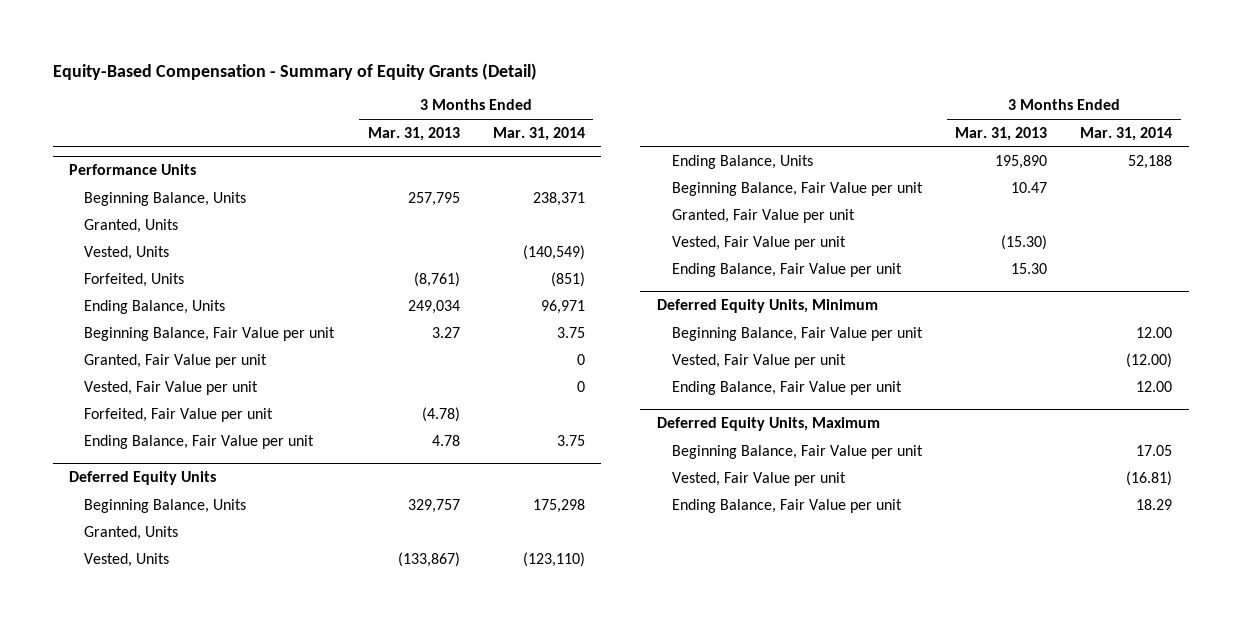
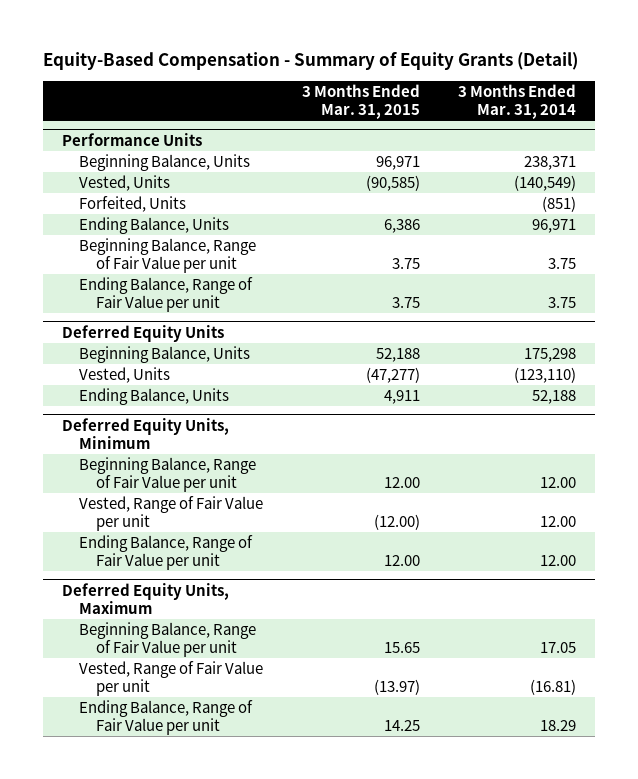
- | 3 Months Ended Mar. 31, 2013 | 3 Months Ended Mar. 31, 2014
+ | 3 Months Ended Mar. 31, 2015 | 3 Months Ended Mar. 31, 2014
@ Performance Units
- Granted, Units
- Beginning Balance, Fair Value per unit | 3.27 | 3.75
- Granted, Fair Value per unit | | 0
- Vested, Fair Value per unit | | 0
- Forfeited, Fair Value per unit | (4.78) |
- Ending Balance, Fair Value per unit | 4.78 | 3.75
+ Beginning Balance, Range of Fair Value per unit | 3.75 | 3.75
+ Ending Balance, Range of Fair Value per unit | 3.75 | 3.75
@ Deferred Equity Units
- Granted, Units
- Beginning Balance, Fair Value per unit | 10.47 |
- Granted, Fair Value per unit
- Vested, Fair Value per unit | (15.30) |
- Ending Balance, Fair Value per unit | 15.30 |
@ Deferred Equity Units, Minimum
- Beginning Balance, Fair Value per unit | | 12.00
- Vested, Fair Value per unit | | (12.00)
- Ending Balance, Fair Value per unit | | 12.00
+ Beginning Balance, Range of Fair Value per unit | 12.00 | 12.00
+ Vested, Range of Fair Value per unit | (12.00) | 12.00
+ Ending Balance, Range of Fair Value per unit | 12.00 | 12.00
@ Deferred Equity Units, Maximum
- Beginning Balance, Fair Value per unit | | 17.05
- Vested, Fair Value per unit | | (16.81)
- Ending Balance, Fair Value per unit | | 18.29
+ Beginning Balance, Range of Fair Value per unit | 15.65 | 17.05
+ Vested, Range of Fair Value per unit | (13.97) | (16.81)
+ Ending Balance, Range of Fair Value per unit | 14.25 | 18.29

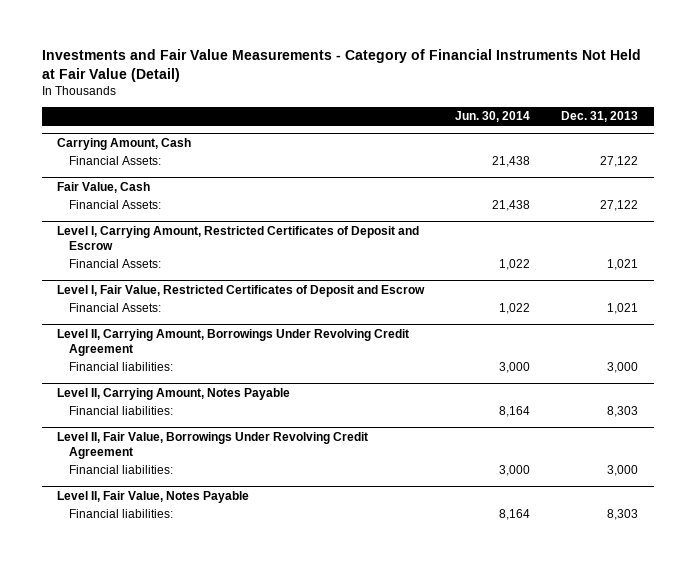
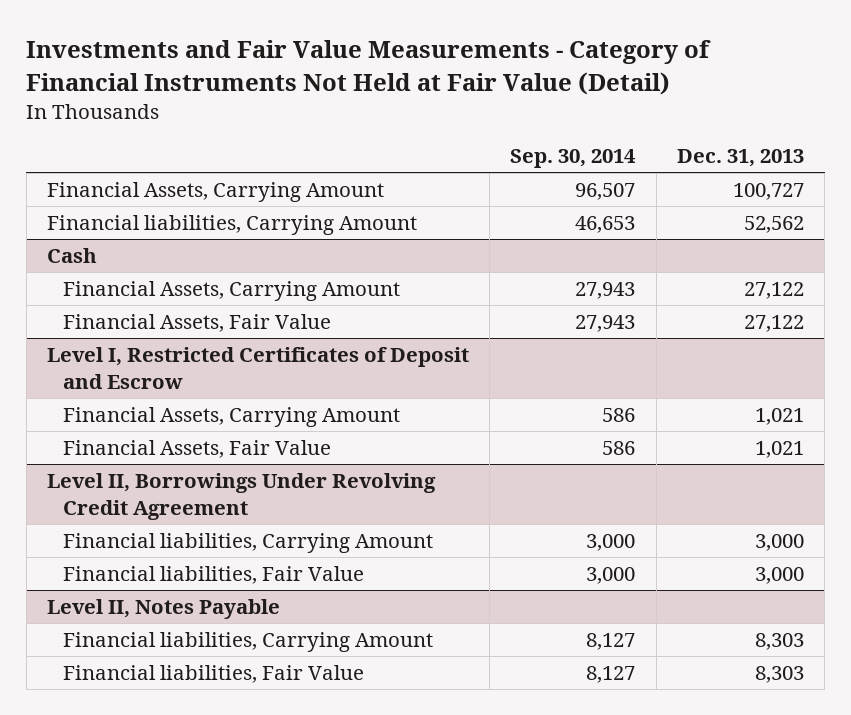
- | Jun. 30, 2014 | Dec. 31, 2013
+ | Sep. 30, 2014 | Dec. 31, 2013
- Carrying Amount, Cash
- Financial Assets: | 21,438 | 27,122
- Fair Value, Cash
- Financial Assets: | 21,438 | 27,122
- Level I, Carrying Amount, Restricted Certificates of Deposit and Escrow
- Financial Assets: | 1,022 | 1,021
- Level I, Fair Value, Restricted Certificates of Deposit and Escrow
- Financial Assets: | 1,022 | 1,021
- Level II, Carrying Amount, Borrowings Under Revolving Credit Agreement
- Financial liabilities: | 3,000 | 3,000
- Level II, Carrying Amount, Notes Payable
- Financial liabilities: | 8,164 | 8,303
- Level II, Fair Value, Borrowings Under Revolving Credit Agreement
- Financial liabilities: | 3,000 | 3,000
- Level II, Fair Value, Notes Payable
- Financial liabilities: | 8,164 | 8,303
+ Financial Assets, Carrying Amount | 96,507 | 100,727
+ Financial liabilities, Carrying Amount | 46,653 | 52,562
+ Cash
+ Financial Assets, Carrying Amount | 27,943 | 27,122
+ Financial Assets, Fair Value | 27,943 | 27,122
+ Level I, Restricted Certificates of Deposit and Escrow
+ Financial Assets, Carrying Amount | 586 | 1,021
+ Financial Assets, Fair Value | 586 | 1,021
+ Level II, Borrowings Under Revolving Credit Agreement
+ Financial liabilities, Carrying Amount | 3,000 | 3,000
+ Financial liabilities, Fair Value | 3,000 | 3,000
+ Level II, Notes Payable
+ Financial liabilities, Carrying Amount | 8,127 | 8,303
+ Financial liabilities, Fair Value | 8,127 | 8,303

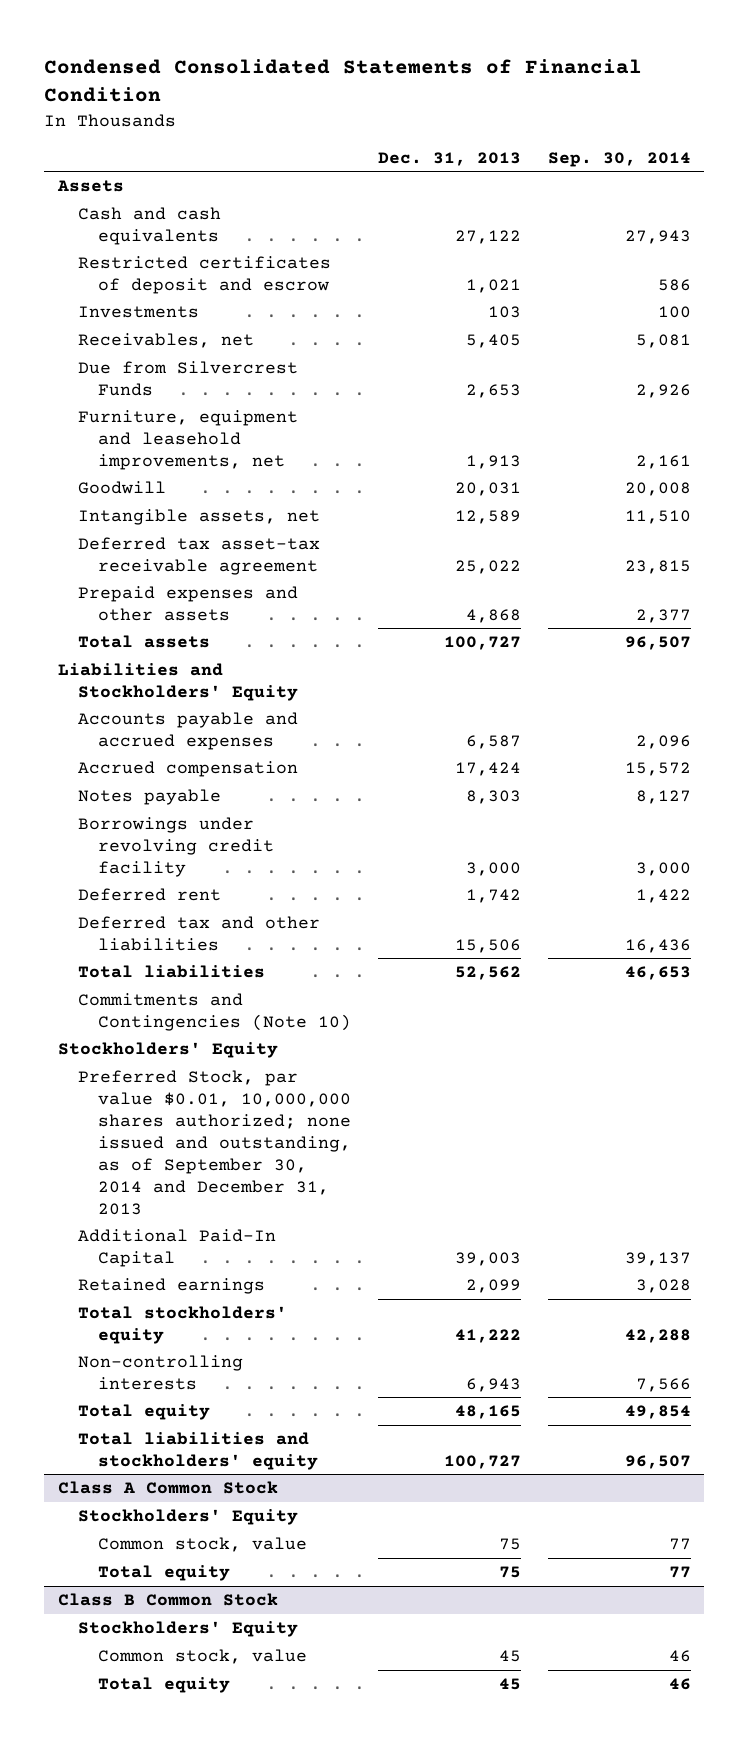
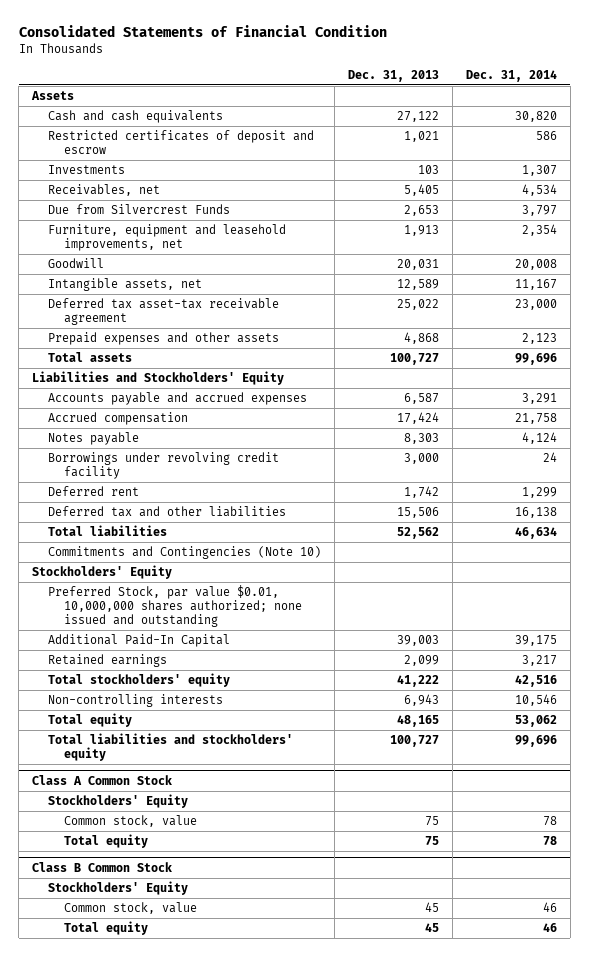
- Condensed Consolidated Statements of Financial Condition
+ Consolidated Statements of Financial Condition
- | Dec. 31, 2013 | Sep. 30, 2014
+ | Dec. 31, 2013 | Dec. 31, 2014
- Preferred Stock, par value $0.01, 10,000,000 shares authorized; none issued and outstanding, as of September 30, 2014 and December 31, 2013
+ Preferred Stock, par value $0.01, 10,000,000 shares authorized; none issued and outstanding

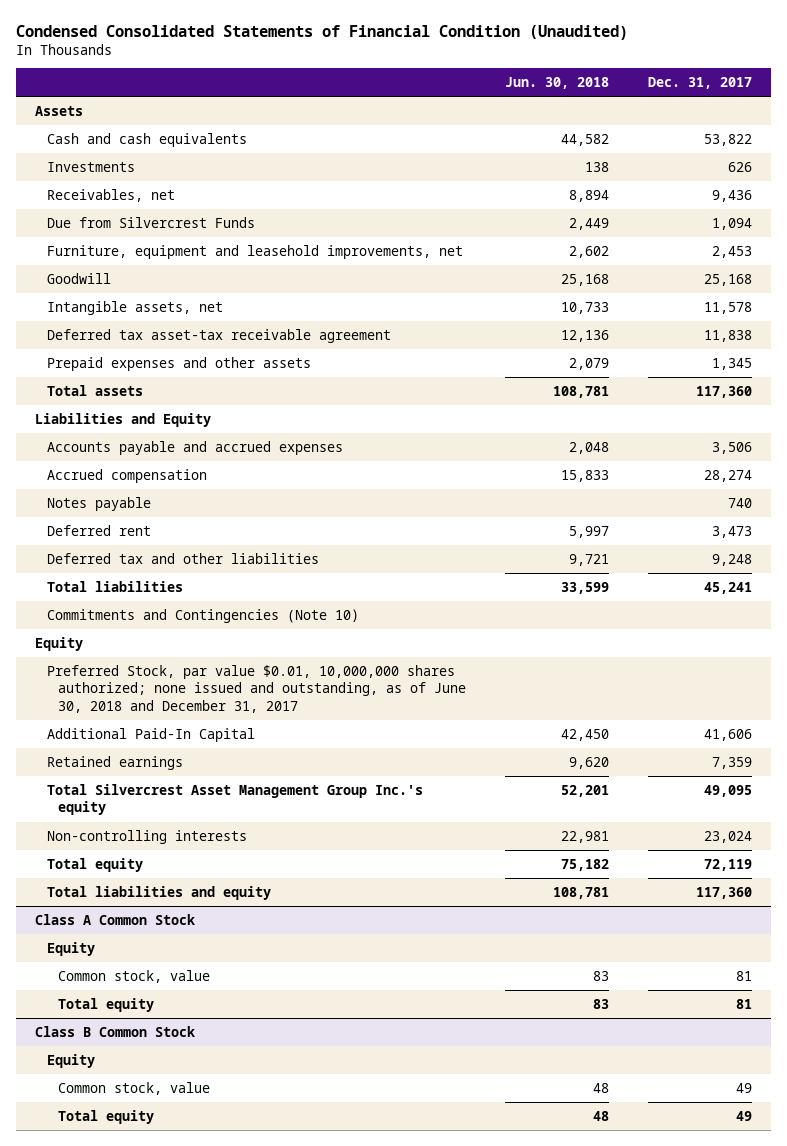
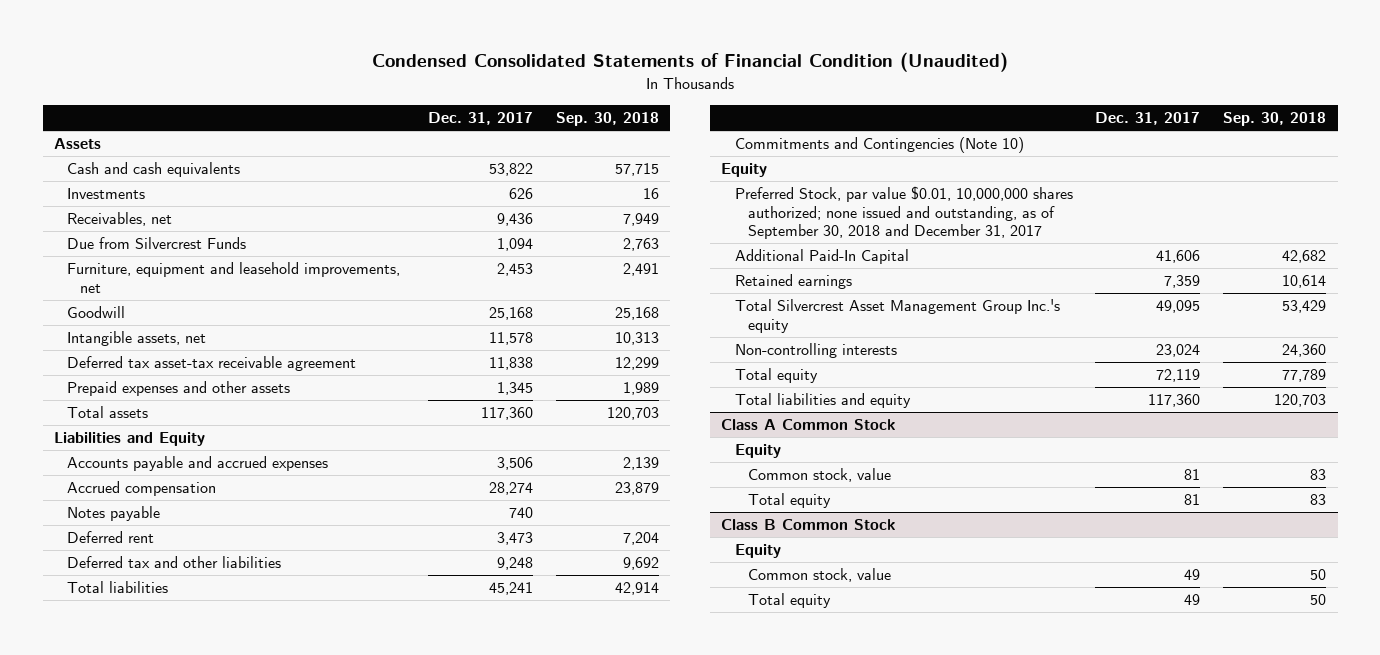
- | Jun. 30, 2018 | Dec. 31, 2017
+ | Dec. 31, 2017 | Sep. 30, 2018
- Preferred Stock, par value $0.01, 10,000,000 shares authorized; none issued and outstanding, as of June 30, 2018 and December 31, 2017
+ Preferred Stock, par value $0.01, 10,000,000 shares authorized; none issued and outstanding, as of September 30, 2018 and December 31, 2017

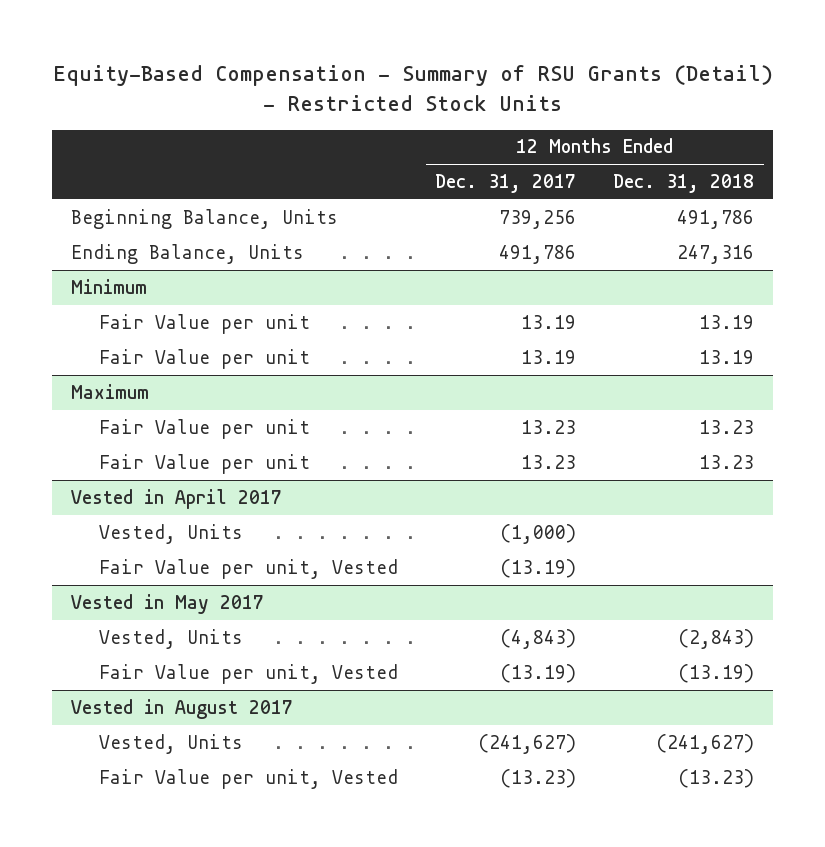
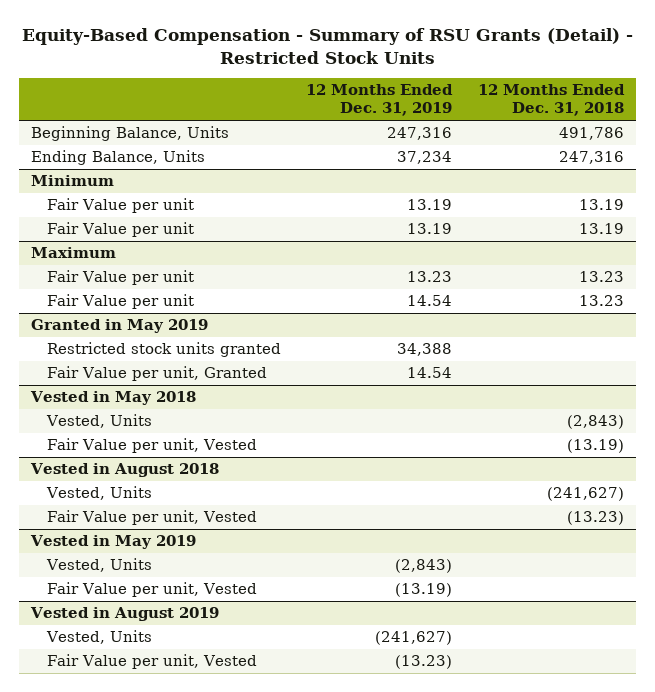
- | 12 Months Ended Dec. 31, 2017 | 12 Months Ended Dec. 31, 2018
+ | 12 Months Ended Dec. 31, 2019 | 12 Months Ended Dec. 31, 2018
- Vested in April 2017
- Vested, Units | (1,000) |
- Fair Value per unit, Vested | (13.19) |
- Vested in May 2017
+ Granted in May 2019
+ Restricted stock units granted | 34,388 |
+ Fair Value per unit, Granted | 14.54 |
+ Vested in May 2018
- Vested in August 2017
+ Vested in August 2018
+ Vested in May 2019
+ Vested, Units | (2,843) |
+ Fair Value per unit, Vested | (13.19) |
+ Vested in August 2019
+ Vested, Units | (241,627) |
+ Fair Value per unit, Vested | (13.23) |

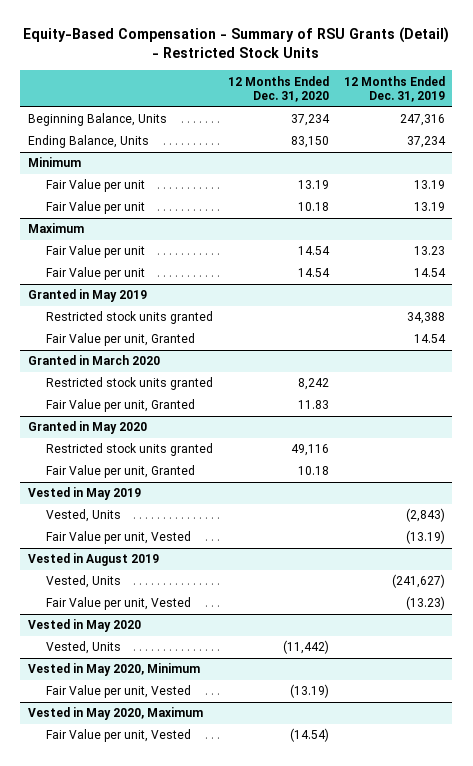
- | 12 Months Ended Dec. 31, 2019 | 12 Months Ended Dec. 31, 2018
+ | 12 Months Ended Dec. 31, 2020 | 12 Months Ended Dec. 31, 2019
- Vested in May 2018
- Vested, Units | | (2,843)
- Fair Value per unit, Vested | | (13.19)
- Vested in August 2018
- Vested, Units | | (241,627)
- Fair Value per unit, Vested | | (13.23)
+ Granted in March 2020
+ Restricted stock units granted | 8,242 |
+ Fair Value per unit, Granted | 11.83 |
+ Granted in May 2020
+ Restricted stock units granted | 49,116 |
+ Fair Value per unit, Granted | 10.18 |
+ Vested in May 2020
+ Vested, Units | (11,442) |
+ Vested in May 2020, Minimum
+ Fair Value per unit, Vested | (13.19) |
+ Vested in May 2020, Maximum
+ Fair Value per unit, Vested | (14.54) |

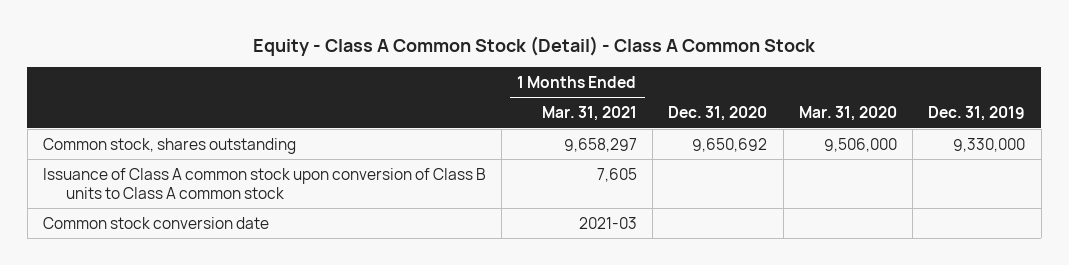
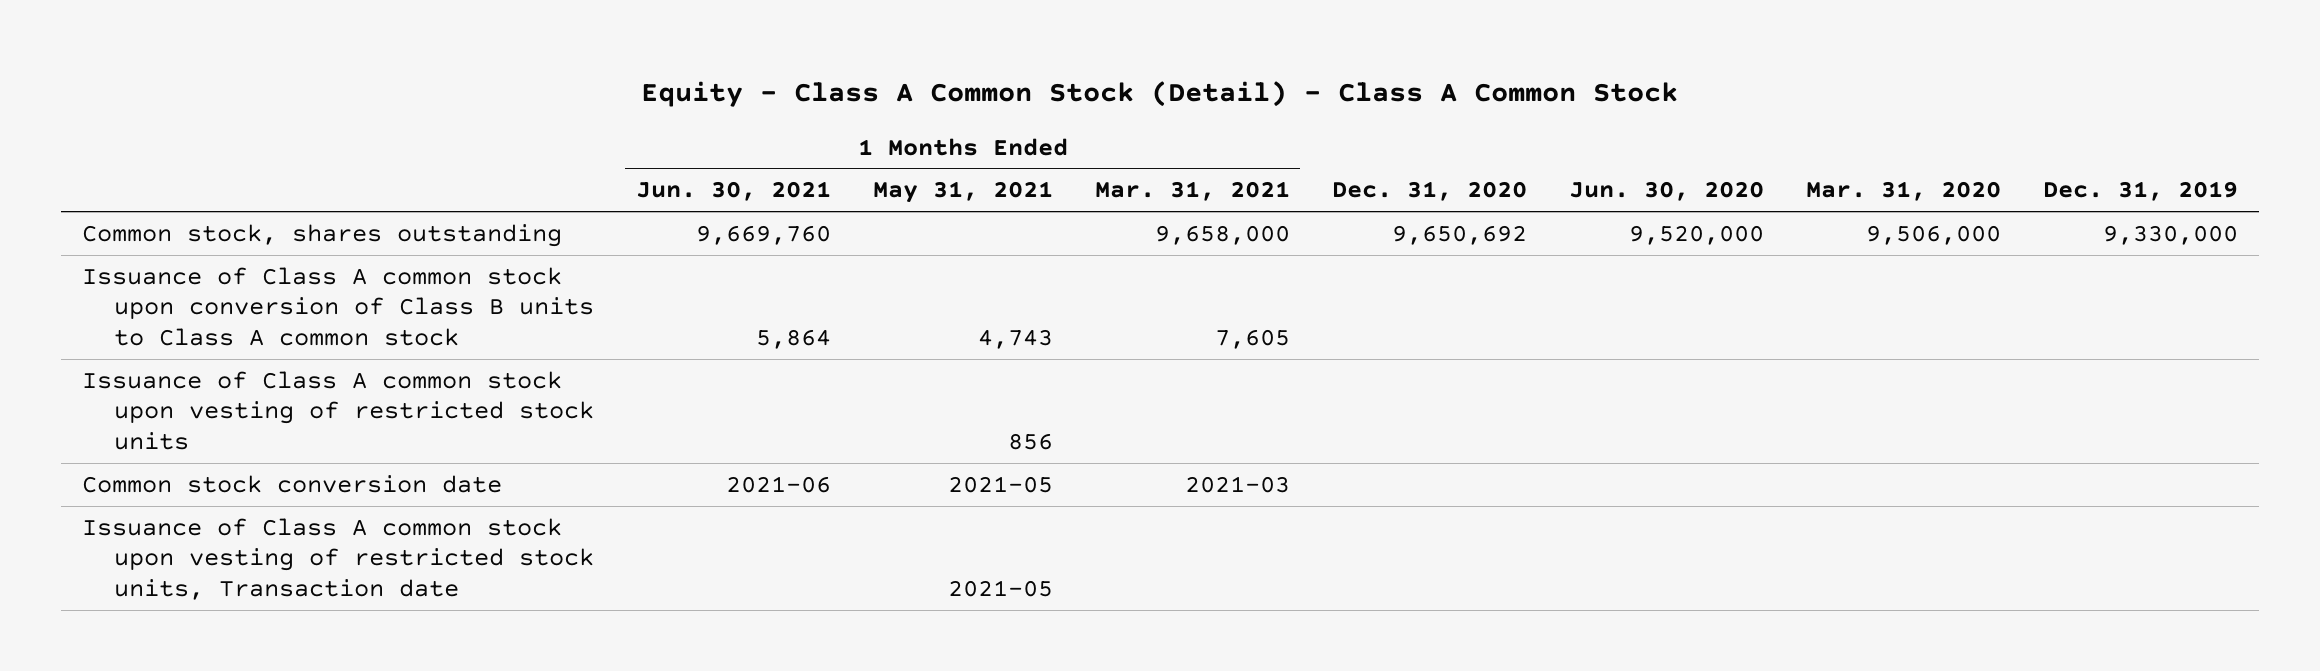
- | 1 Months Ended Mar. 31, 2021 | Dec. 31, 2020 | Mar. 31, 2020 | Dec. 31, 2019
+ | 1 Months Ended Jun. 30, 2021 | 1 Months Ended May 31, 2021 | 1 Months Ended Mar. 31, 2021 | Dec. 31, 2020 | Jun. 30, 2020 | Mar. 31, 2020 | Dec. 31, 2019
- Common stock, shares outstanding | 9,658,297 | 9,650,692 | 9,506,000 | 9,330,000
+ Common stock, shares outstanding | 9,669,760 | | 9,658,000 | 9,650,692 | 9,520,000 | 9,506,000 | 9,330,000
+ Issuance of Class A common stock upon vesting of restricted stock units | | 856 | | | | |
+ Issuance of Class A common stock upon vesting of restricted stock units, Transaction date | | 2021-05 | | | | |

